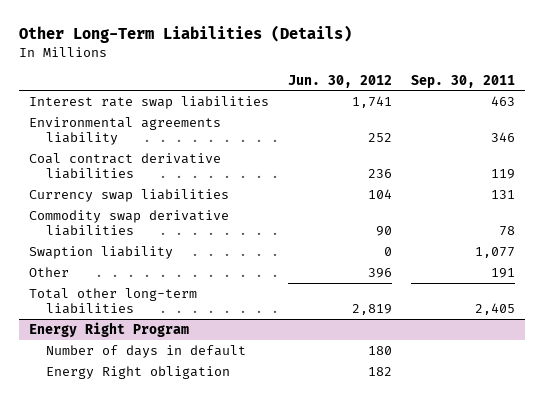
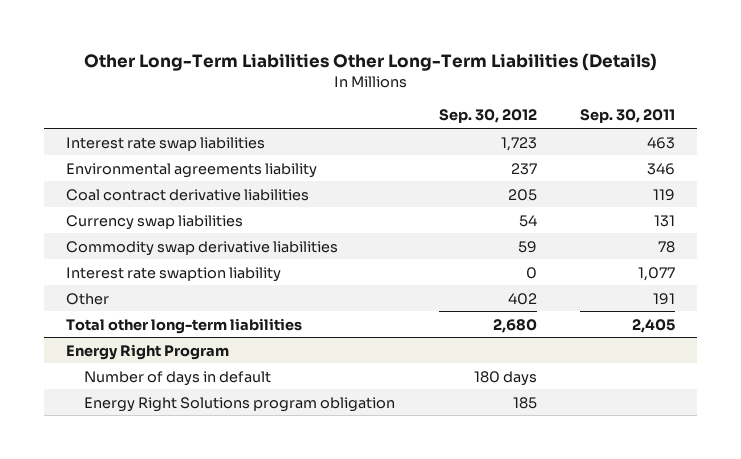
- Other Long-Term Liabilities (Details)
+ Other Long-Term Liabilities Other Long-Term Liabilities (Details)
- | Jun. 30, 2012 | Sep. 30, 2011
+ | Sep. 30, 2012 | Sep. 30, 2011
- Swaption liability | 0 | 1,077
+ Interest rate swaption liability | 0 | 1,077
@ Energy Right Program
- Energy Right obligation | 182 |
+ Energy Right Solutions program obligation | 185 |

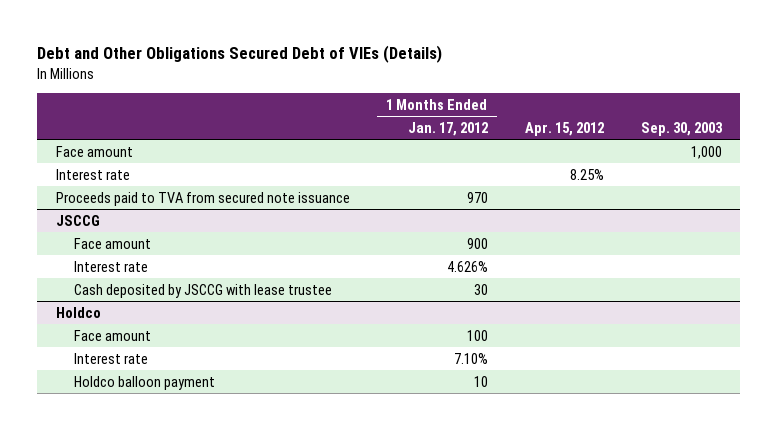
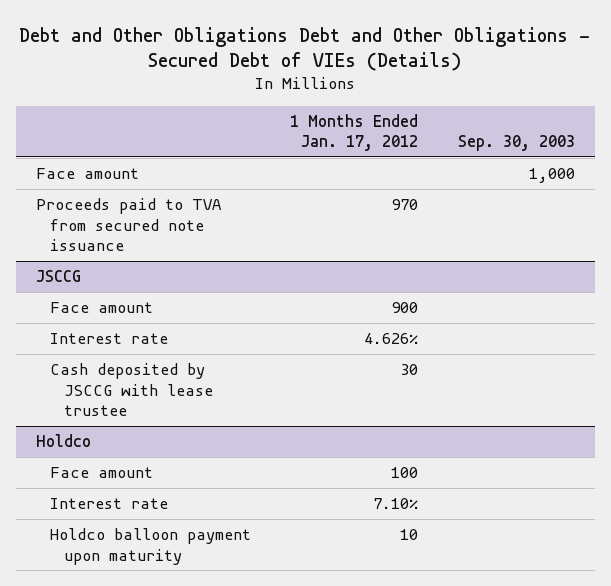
- Debt and Other Obligations Secured Debt of VIEs (Details)
+ Debt and Other Obligations Debt and Other Obligations - Secured Debt of VIEs (Details)
- | 1 Months Ended Jan. 17, 2012 | Apr. 15, 2012 | Sep. 30, 2003
+ | 1 Months Ended Jan. 17, 2012 | Sep. 30, 2003
- Interest rate | | 8.25% |
@ Holdco
- Holdco balloon payment | 10 | |
+ Holdco balloon payment upon maturity | 10 |

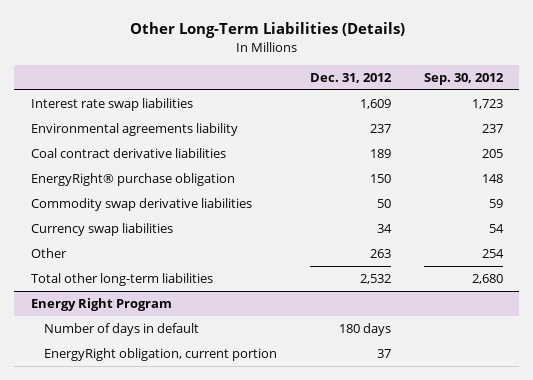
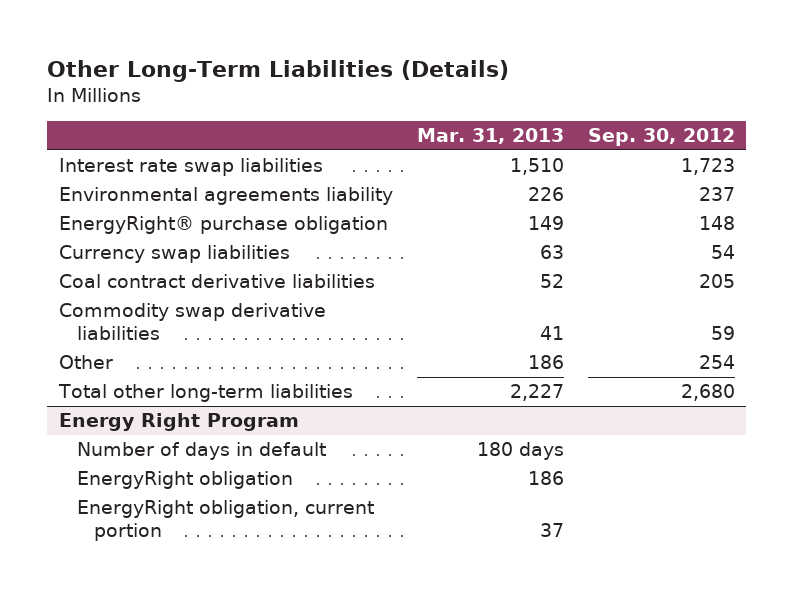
- | Dec. 31, 2012 | Sep. 30, 2012
+ | Mar. 31, 2013 | Sep. 30, 2012
moved down: Coal contract derivative liabilities | 52 | 205
moved down: Commodity swap derivative liabilities | 41 | 59
@ Energy Right Program
+ EnergyRight obligation | 186 |

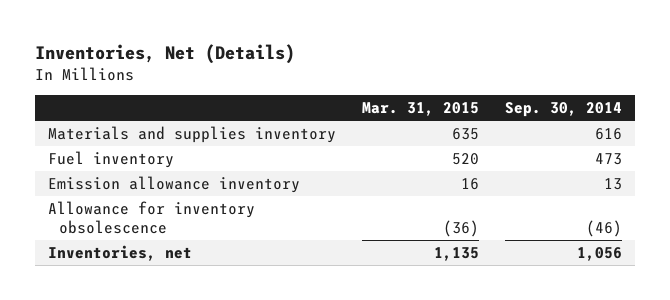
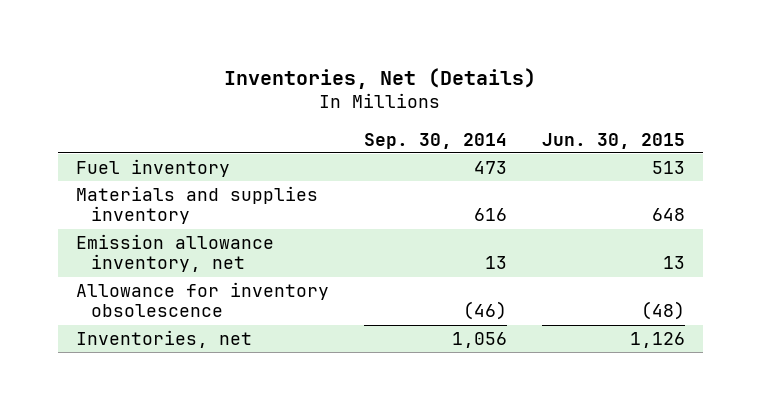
- | Mar. 31, 2015 | Sep. 30, 2014
+ | Sep. 30, 2014 | Jun. 30, 2015
- Emission allowance inventory | 16 | 13
moved down: Materials and supplies inventory | 616 | 648
+ Emission allowance inventory, net | 13 | 13

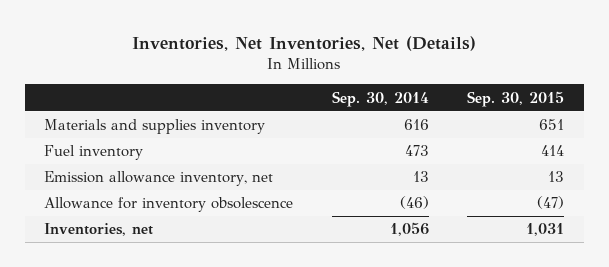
- Inventories, Net (Details)
+ Inventories, Net Inventories, Net (Details)
- | Sep. 30, 2014 | Jun. 30, 2015
+ | Sep. 30, 2014 | Sep. 30, 2015
moved down: Fuel inventory | 473 | 414

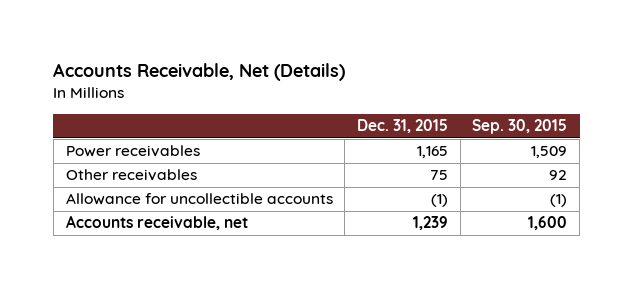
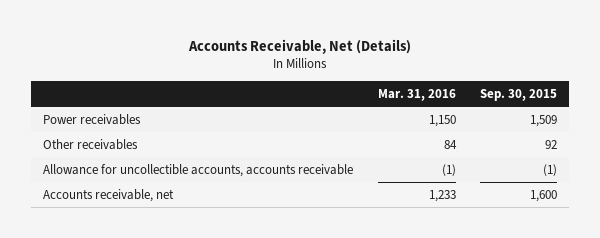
- | Dec. 31, 2015 | Sep. 30, 2015
+ | Mar. 31, 2016 | Sep. 30, 2015
- Allowance for uncollectible accounts | (1) | (1)
+ Allowance for uncollectible accounts, accounts receivable | (1) | (1)

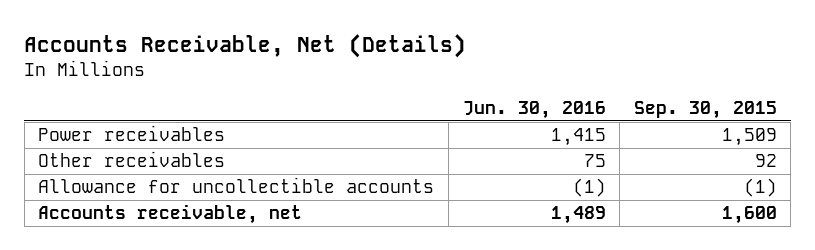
- | Mar. 31, 2016 | Sep. 30, 2015
+ | Jun. 30, 2016 | Sep. 30, 2015
- Allowance for uncollectible accounts, accounts receivable | (1) | (1)
+ Allowance for uncollectible accounts | (1) | (1)

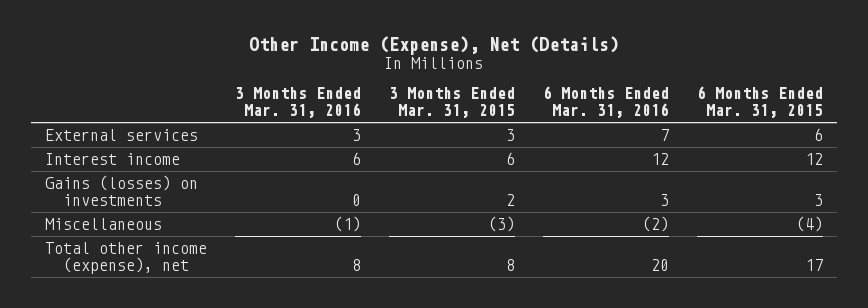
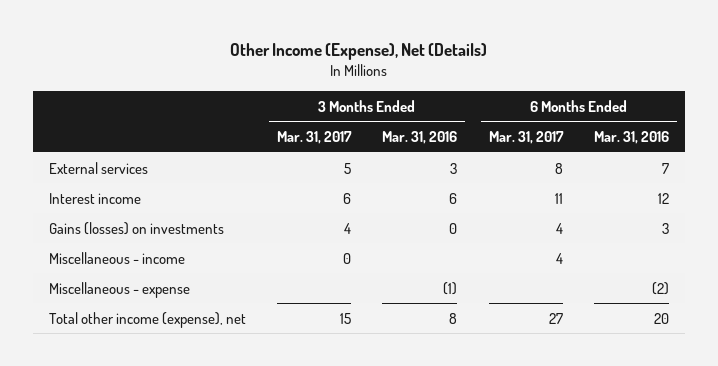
- | 3 Months Ended Mar. 31, 2016 | 3 Months Ended Mar. 31, 2015 | 6 Months Ended Mar. 31, 2016 | 6 Months Ended Mar. 31, 2015
+ | 3 Months Ended Mar. 31, 2017 | 3 Months Ended Mar. 31, 2016 | 6 Months Ended Mar. 31, 2017 | 6 Months Ended Mar. 31, 2016
- Miscellaneous | (1) | (3) | (2) | (4)
+ Miscellaneous - income | 0 | | 4 |
+ Miscellaneous - expense | | (1) | | (2)

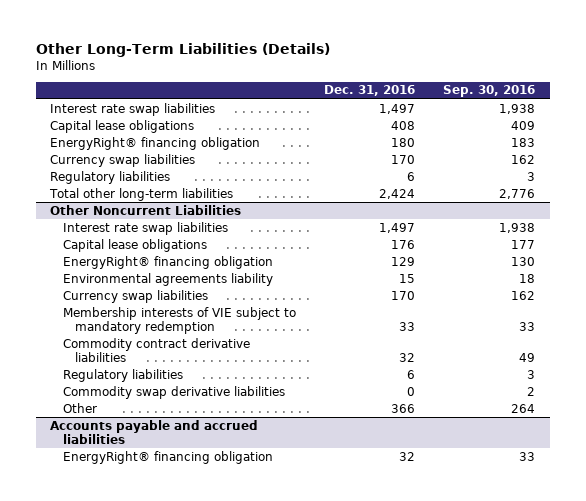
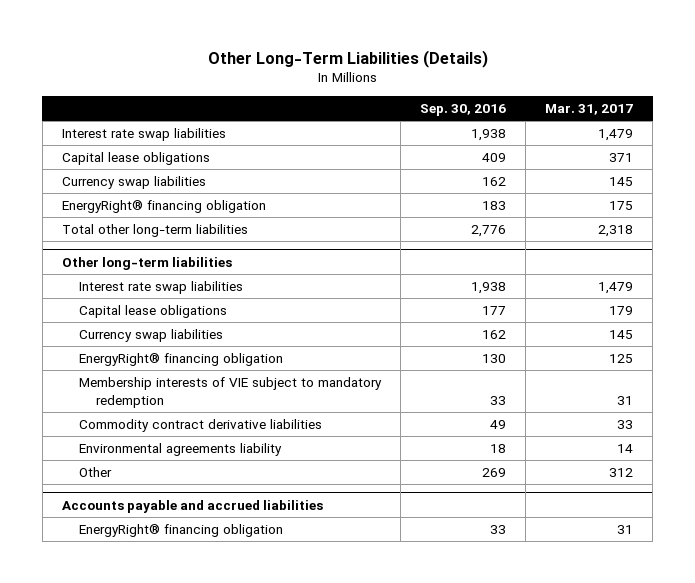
- | Dec. 31, 2016 | Sep. 30, 2016
+ | Sep. 30, 2016 | Mar. 31, 2017
- Regulatory liabilities | 6 | 3
moved down: EnergyRight® financing obligation | 183 | 175
- Other Noncurrent Liabilities
+ Other long-term liabilities
- EnergyRight® financing obligation | 129 | 130
- Environmental agreements liability | 15 | 18
+ EnergyRight® financing obligation | 130 | 125
- Regulatory liabilities | 6 | 3
- Commodity swap derivative liabilities | 0 | 2
- Other | 366 | 264
+ Environmental agreements liability | 18 | 14
+ Other | 269 | 312

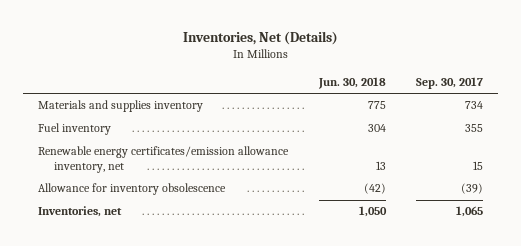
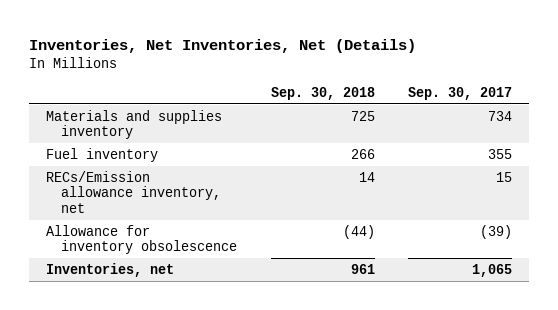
- Inventories, Net (Details)
+ Inventories, Net Inventories, Net (Details)
- | Jun. 30, 2018 | Sep. 30, 2017
+ | Sep. 30, 2018 | Sep. 30, 2017
- Renewable energy certificates/emission allowance inventory, net | 13 | 15
+ RECs/Emission allowance inventory, net | 14 | 15

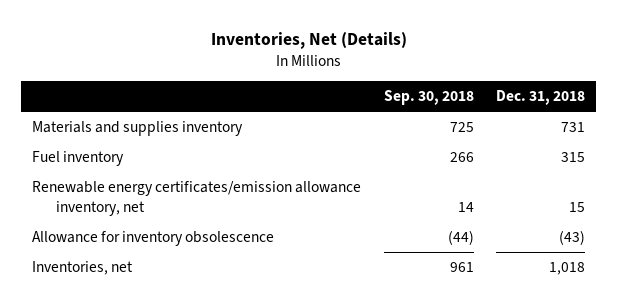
- Inventories, Net Inventories, Net (Details)
+ Inventories, Net (Details)
- | Sep. 30, 2018 | Sep. 30, 2017
+ | Sep. 30, 2018 | Dec. 31, 2018
- RECs/Emission allowance inventory, net | 14 | 15
+ Renewable energy certificates/emission allowance inventory, net | 14 | 15

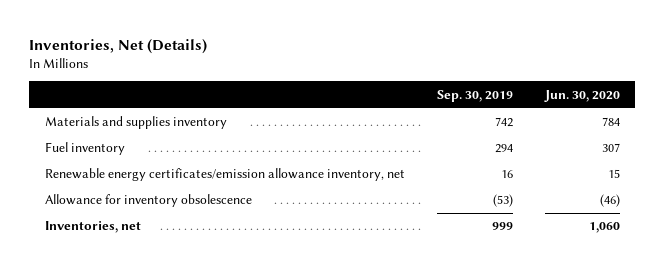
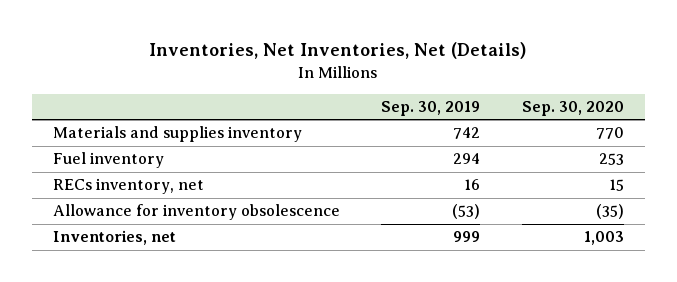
- Inventories, Net (Details)
+ Inventories, Net Inventories, Net (Details)
- | Sep. 30, 2019 | Jun. 30, 2020
+ | Sep. 30, 2019 | Sep. 30, 2020
- Renewable energy certificates/emission allowance inventory, net | 16 | 15
+ RECs inventory, net | 16 | 15

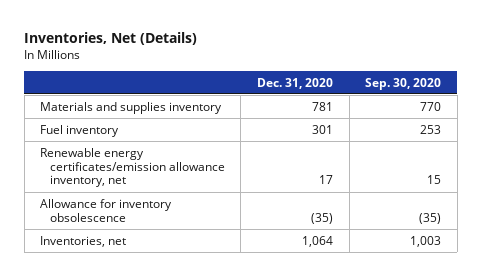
- Inventories, Net Inventories, Net (Details)
+ Inventories, Net (Details)
- | Sep. 30, 2019 | Sep. 30, 2020
+ | Dec. 31, 2020 | Sep. 30, 2020
- RECs inventory, net | 16 | 15
+ Renewable energy certificates/emission allowance inventory, net | 17 | 15

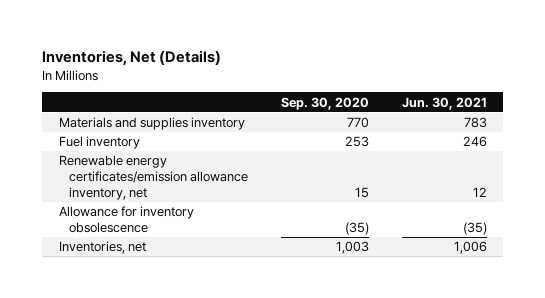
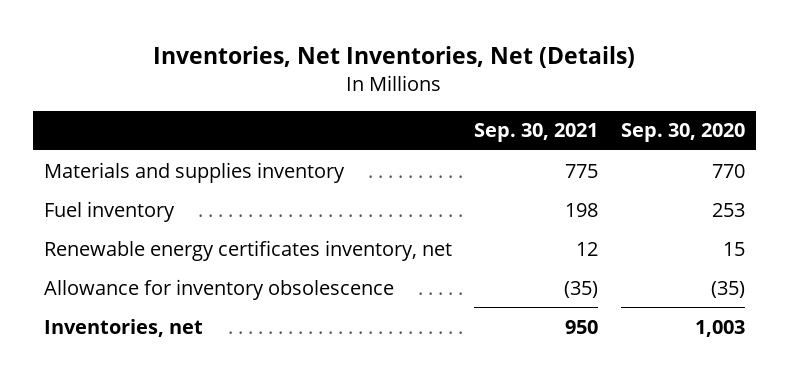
- Inventories, Net (Details)
+ Inventories, Net Inventories, Net (Details)
- | Sep. 30, 2020 | Jun. 30, 2021
+ | Sep. 30, 2021 | Sep. 30, 2020
- Renewable energy certificates/emission allowance inventory, net | 15 | 12
+ Renewable energy certificates inventory, net | 12 | 15

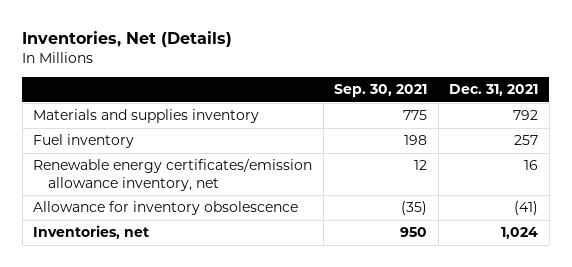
- Inventories, Net Inventories, Net (Details)
+ Inventories, Net (Details)
- | Sep. 30, 2021 | Sep. 30, 2020
+ | Sep. 30, 2021 | Dec. 31, 2021
- Renewable energy certificates inventory, net | 12 | 15
+ Renewable energy certificates/emission allowance inventory, net | 12 | 16

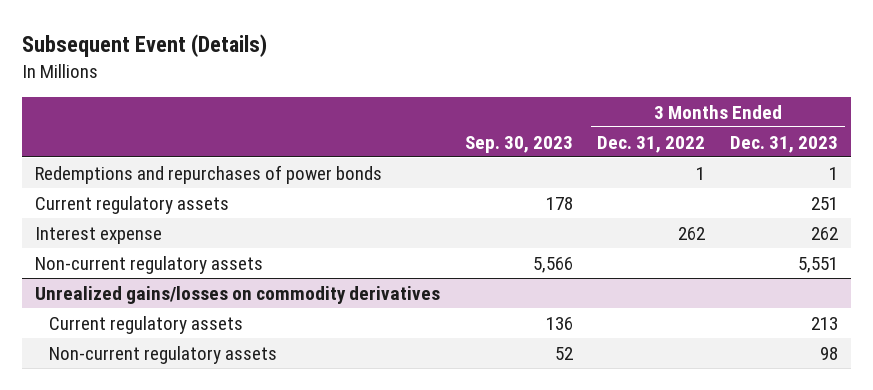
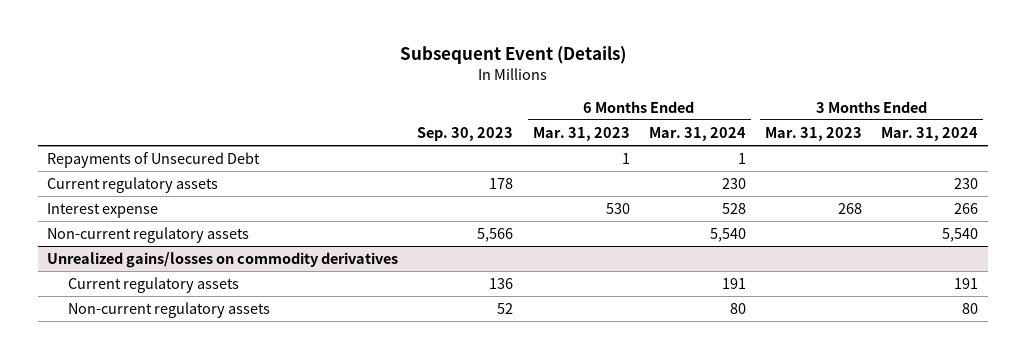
- | Sep. 30, 2023 | 3 Months Ended Dec. 31, 2022 | 3 Months Ended Dec. 31, 2023
+ | Sep. 30, 2023 | 6 Months Ended Mar. 31, 2023 | 6 Months Ended Mar. 31, 2024 | 3 Months Ended Mar. 31, 2023 | 3 Months Ended Mar. 31, 2024
- Redemptions and repurchases of power bonds | | 1 | 1
+ Repayments of Unsecured Debt | | 1 | 1 | |

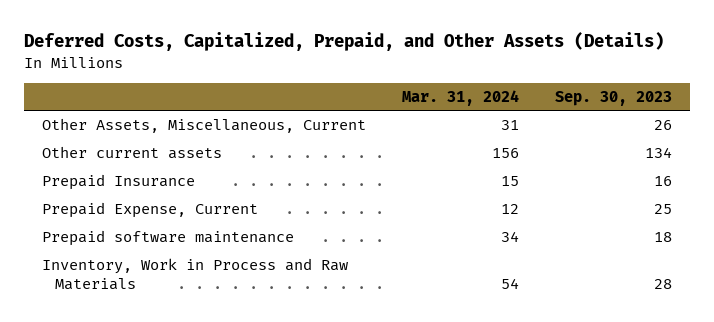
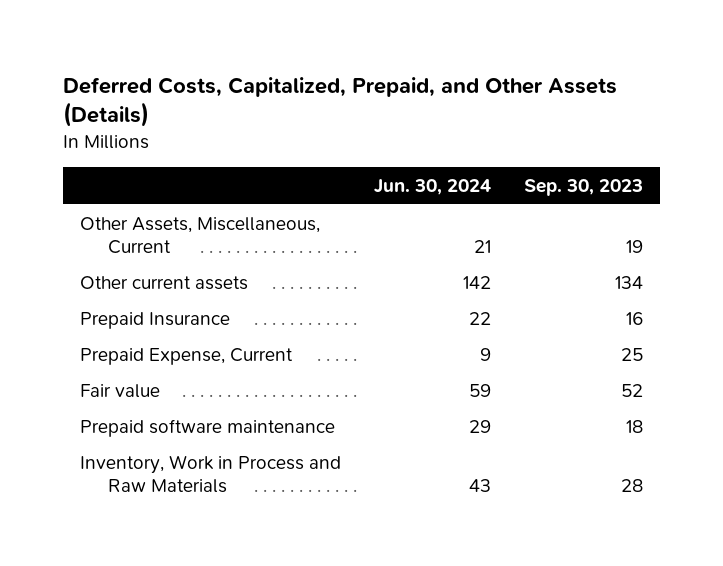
- | Mar. 31, 2024 | Sep. 30, 2023
+ | Jun. 30, 2024 | Sep. 30, 2023
- Other Assets, Miscellaneous, Current | 31 | 26
+ Other Assets, Miscellaneous, Current | 21 | 19
+ Fair value | 59 | 52

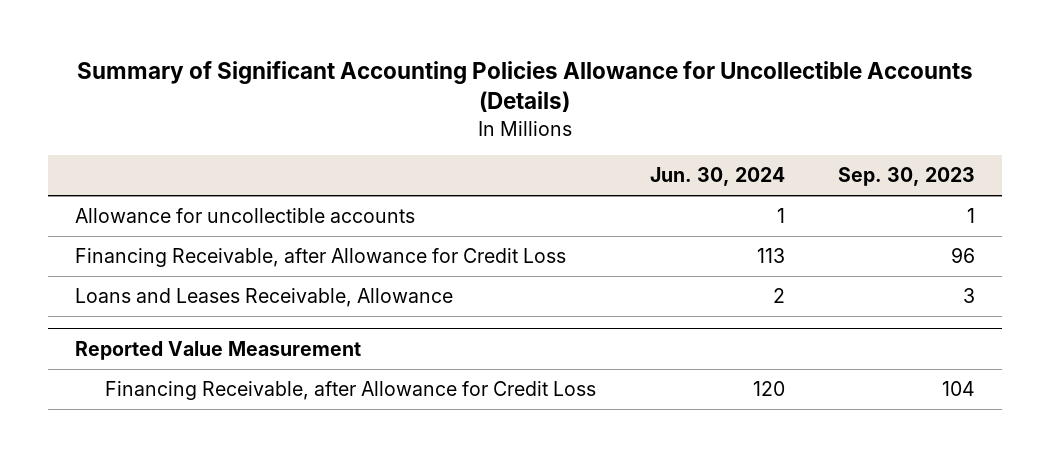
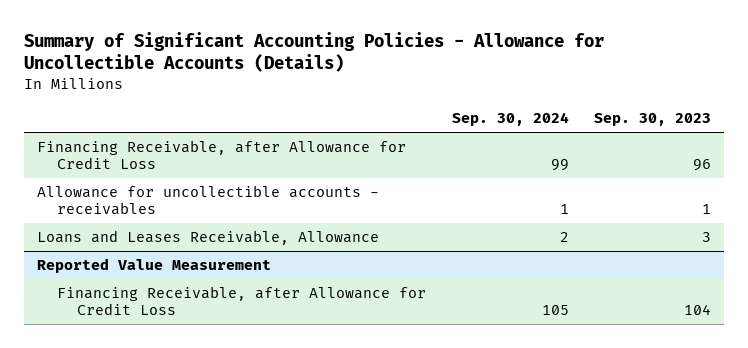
- Summary of Significant Accounting Policies Allowance for Uncollectible Accounts (Details)
+ Summary of Significant Accounting Policies - Allowance for Uncollectible Accounts (Details)
- | Jun. 30, 2024 | Sep. 30, 2023
+ | Sep. 30, 2024 | Sep. 30, 2023
- Allowance for uncollectible accounts | 1 | 1
+ Allowance for uncollectible accounts - receivables | 1 | 1

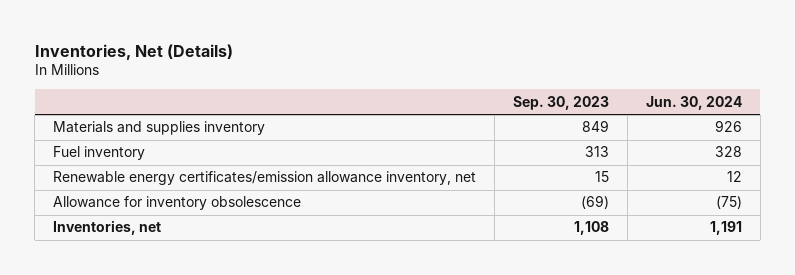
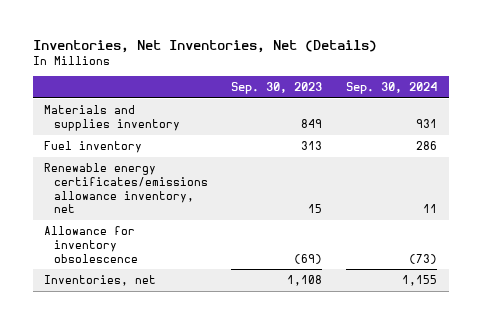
- Inventories, Net (Details)
+ Inventories, Net Inventories, Net (Details)
- | Sep. 30, 2023 | Jun. 30, 2024
+ | Sep. 30, 2023 | Sep. 30, 2024
- Renewable energy certificates/emission allowance inventory, net | 15 | 12
+ Renewable energy certificates/emissions allowance inventory, net | 15 | 11

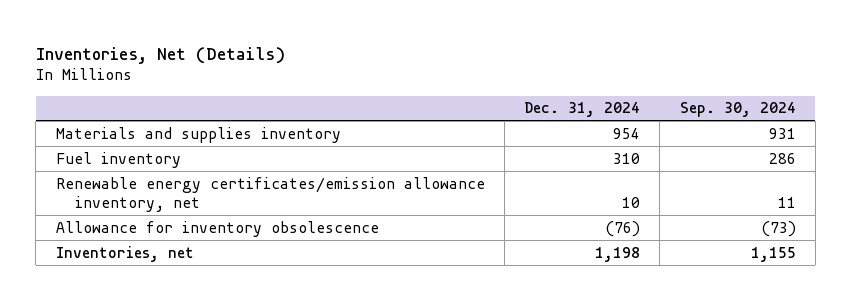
- Inventories, Net Inventories, Net (Details)
+ Inventories, Net (Details)
- | Sep. 30, 2023 | Sep. 30, 2024
+ | Dec. 31, 2024 | Sep. 30, 2024
- Renewable energy certificates/emissions allowance inventory, net | 15 | 11
+ Renewable energy certificates/emission allowance inventory, net | 10 | 11

